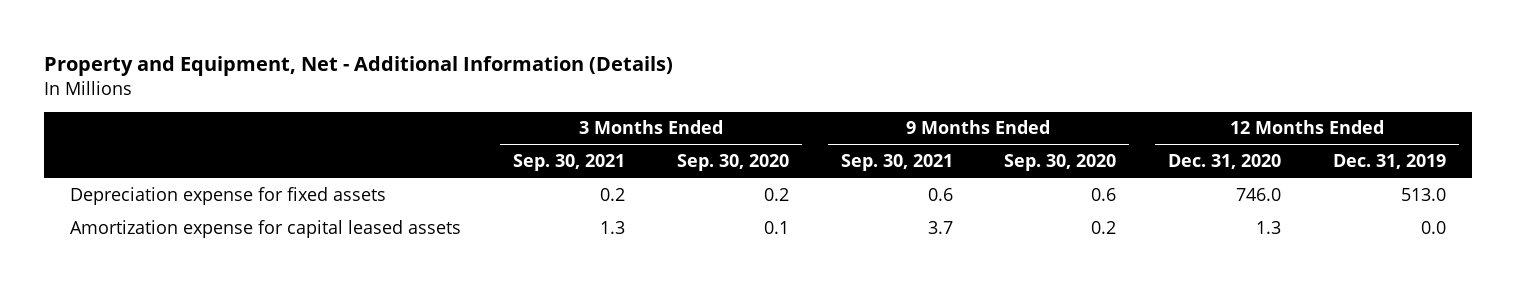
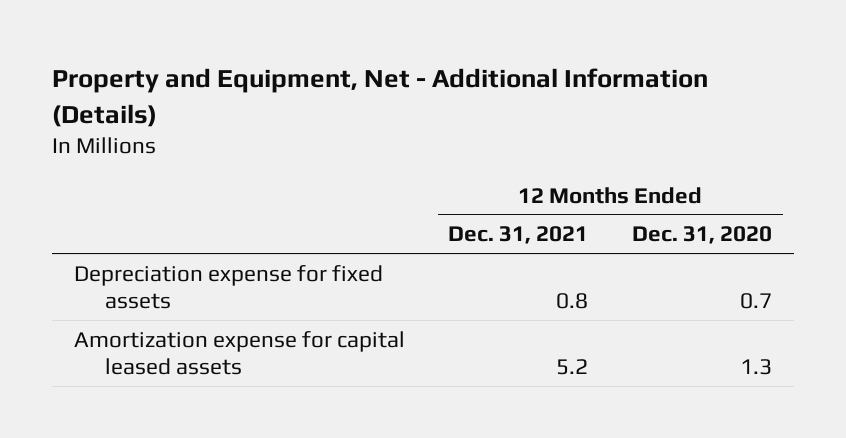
- | 3 Months Ended Sep. 30, 2021 | 3 Months Ended Sep. 30, 2020 | 9 Months Ended Sep. 30, 2021 | 9 Months Ended Sep. 30, 2020 | 12 Months Ended Dec. 31, 2020 | 12 Months Ended Dec. 31, 2019
+ | 12 Months Ended Dec. 31, 2021 | 12 Months Ended Dec. 31, 2020
- Depreciation expense for fixed assets | 0.2 | 0.2 | 0.6 | 0.6 | 746.0 | 513.0
+ Depreciation expense for fixed assets | 0.8 | 0.7

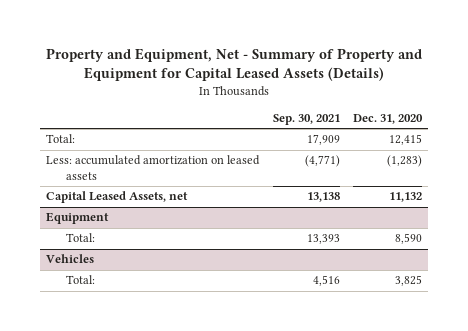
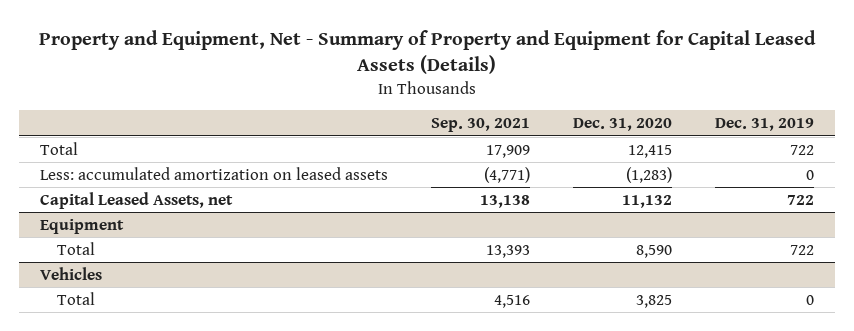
- | Sep. 30, 2021 | Dec. 31, 2020
+ | Sep. 30, 2021 | Dec. 31, 2020 | Dec. 31, 2019
- Total: | 17,909 | 12,415
+ Total | 17,909 | 12,415 | 722
@ Equipment
- Total: | 13,393 | 8,590
+ Total | 13,393 | 8,590 | 722
@ Vehicles
- Total: | 4,516 | 3,825
+ Total | 4,516 | 3,825 | 0

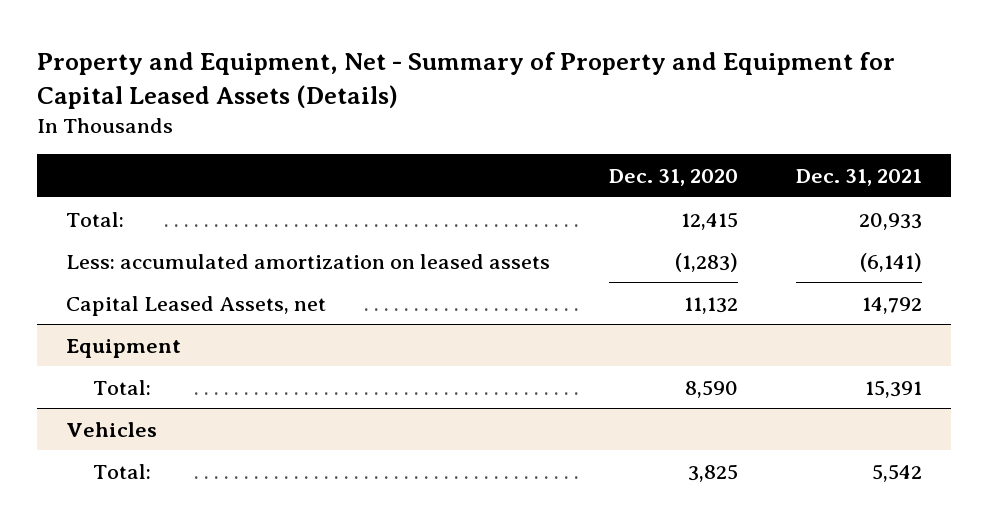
- | Sep. 30, 2021 | Dec. 31, 2020 | Dec. 31, 2019
+ | Dec. 31, 2020 | Dec. 31, 2021
- Total | 17,909 | 12,415 | 722
+ Total: | 12,415 | 20,933
@ Equipment
- Total | 13,393 | 8,590 | 722
+ Total: | 8,590 | 15,391
@ Vehicles
- Total | 4,516 | 3,825 | 0
+ Total: | 3,825 | 5,542

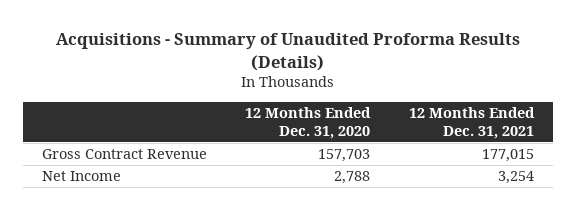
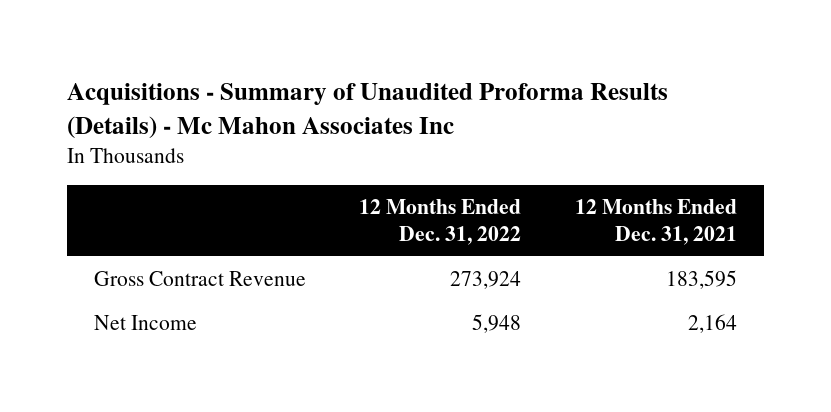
- Acquisitions - Summary of Unaudited Proforma Results (Details)
+ Acquisitions - Summary of Unaudited Proforma Results (Details) - Mc Mahon Associates Inc
- | 12 Months Ended Dec. 31, 2020 | 12 Months Ended Dec. 31, 2021
+ | 12 Months Ended Dec. 31, 2022 | 12 Months Ended Dec. 31, 2021
- Gross Contract Revenue | 157,703 | 177,015
- Net Income | 2,788 | 3,254
+ Gross Contract Revenue | 273,924 | 183,595
+ Net Income | 5,948 | 2,164

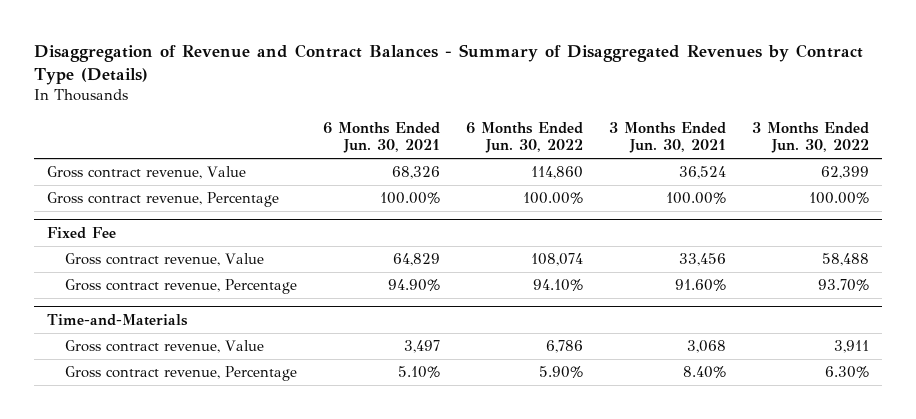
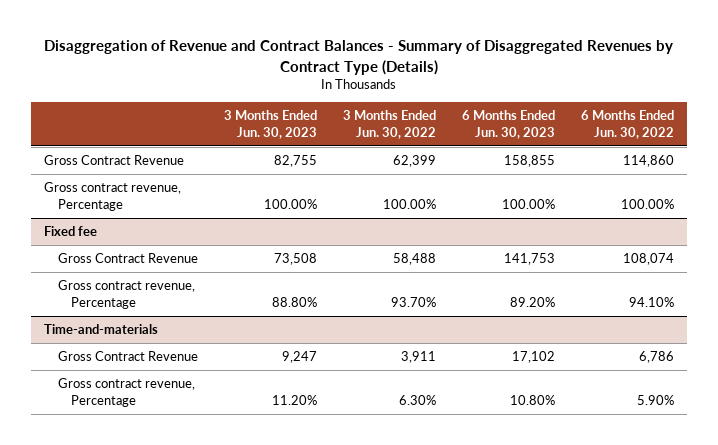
- | 6 Months Ended Jun. 30, 2021 | 6 Months Ended Jun. 30, 2022 | 3 Months Ended Jun. 30, 2021 | 3 Months Ended Jun. 30, 2022
+ | 3 Months Ended Jun. 30, 2023 | 3 Months Ended Jun. 30, 2022 | 6 Months Ended Jun. 30, 2023 | 6 Months Ended Jun. 30, 2022
- Gross contract revenue, Value | 68,326 | 114,860 | 36,524 | 62,399
+ Gross Contract Revenue | 82,755 | 62,399 | 158,855 | 114,860
- Fixed Fee
- Gross contract revenue, Value | 64,829 | 108,074 | 33,456 | 58,488
+ Fixed fee
+ Gross Contract Revenue | 73,508 | 58,488 | 141,753 | 108,074
- Time-and-Materials
- Gross contract revenue, Value | 3,497 | 6,786 | 3,068 | 3,911
+ Time-and-materials
+ Gross Contract Revenue | 9,247 | 3,911 | 17,102 | 6,786

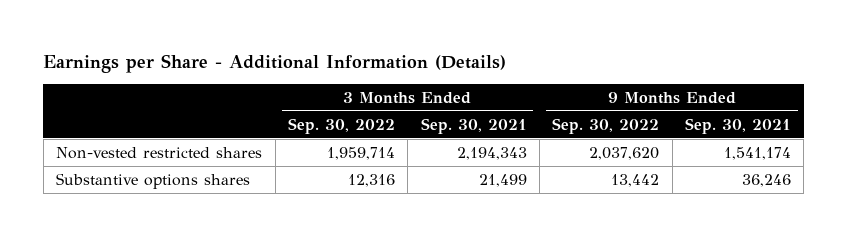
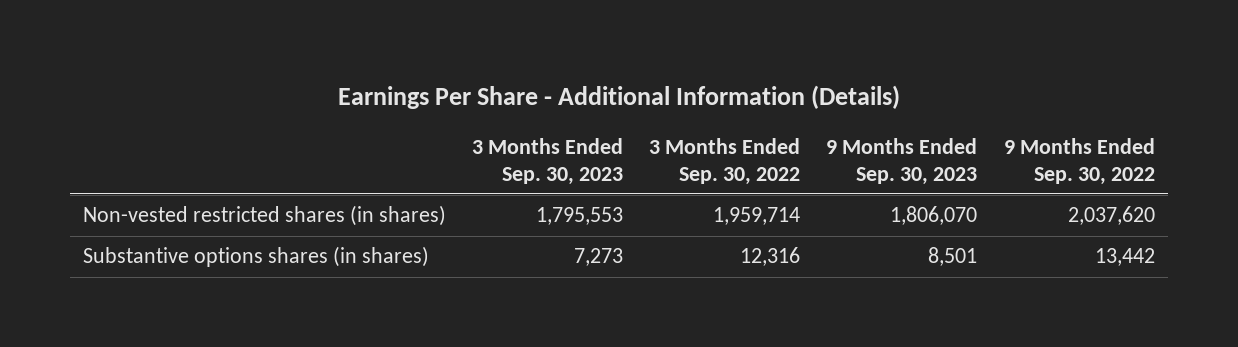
- Earnings per Share - Additional Information (Details)
+ Earnings Per Share - Additional Information (Details)
- | 3 Months Ended Sep. 30, 2022 | 3 Months Ended Sep. 30, 2021 | 9 Months Ended Sep. 30, 2022 | 9 Months Ended Sep. 30, 2021
+ | 3 Months Ended Sep. 30, 2023 | 3 Months Ended Sep. 30, 2022 | 9 Months Ended Sep. 30, 2023 | 9 Months Ended Sep. 30, 2022
- Non-vested restricted shares | 1,959,714 | 2,194,343 | 2,037,620 | 1,541,174
- Substantive options shares | 12,316 | 21,499 | 13,442 | 36,246
+ Non-vested restricted shares (in shares) | 1,795,553 | 1,959,714 | 1,806,070 | 2,037,620
+ Substantive options shares (in shares) | 7,273 | 12,316 | 8,501 | 13,442

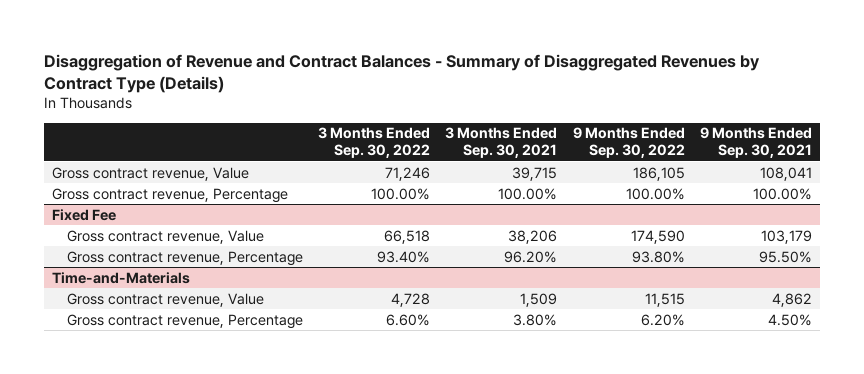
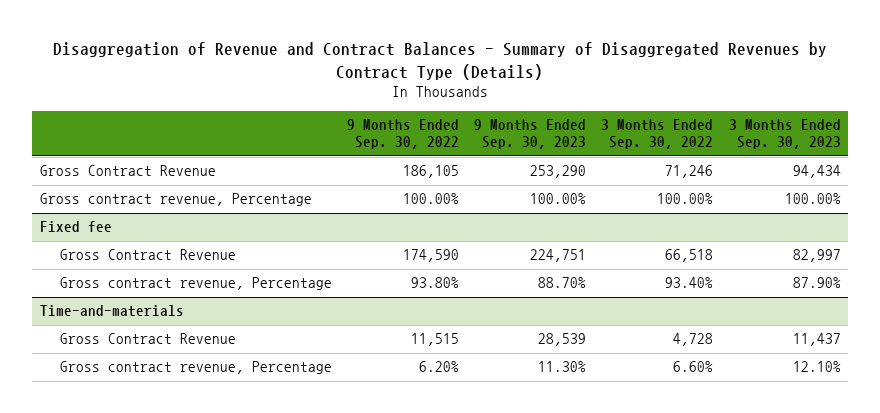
- | 3 Months Ended Sep. 30, 2022 | 3 Months Ended Sep. 30, 2021 | 9 Months Ended Sep. 30, 2022 | 9 Months Ended Sep. 30, 2021
+ | 9 Months Ended Sep. 30, 2022 | 9 Months Ended Sep. 30, 2023 | 3 Months Ended Sep. 30, 2022 | 3 Months Ended Sep. 30, 2023
- Gross contract revenue, Value | 71,246 | 39,715 | 186,105 | 108,041
+ Gross Contract Revenue | 186,105 | 253,290 | 71,246 | 94,434
- Fixed Fee
- Gross contract revenue, Value | 66,518 | 38,206 | 174,590 | 103,179
+ Fixed fee
+ Gross Contract Revenue | 174,590 | 224,751 | 66,518 | 82,997
- Time-and-Materials
- Gross contract revenue, Value | 4,728 | 1,509 | 11,515 | 4,862
+ Time-and-materials
+ Gross Contract Revenue | 11,515 | 28,539 | 4,728 | 11,437

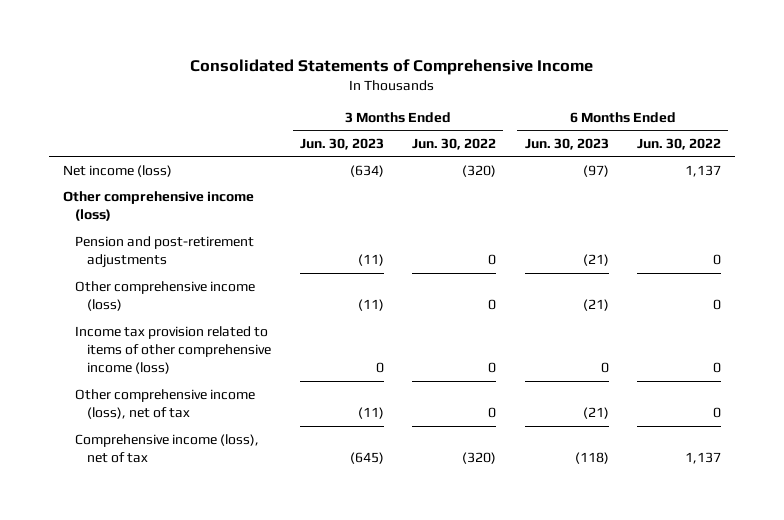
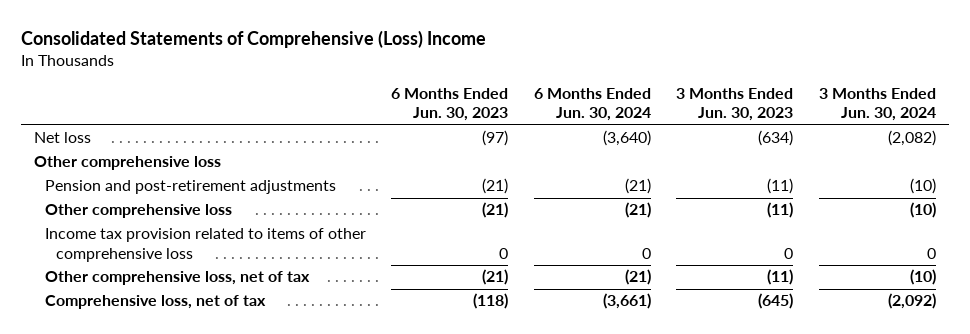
- Consolidated Statements of Comprehensive Income
+ Consolidated Statements of Comprehensive (Loss) Income
- | 3 Months Ended Jun. 30, 2023 | 3 Months Ended Jun. 30, 2022 | 6 Months Ended Jun. 30, 2023 | 6 Months Ended Jun. 30, 2022
+ | 6 Months Ended Jun. 30, 2023 | 6 Months Ended Jun. 30, 2024 | 3 Months Ended Jun. 30, 2023 | 3 Months Ended Jun. 30, 2024
- Net income (loss) | (634) | (320) | (97) | 1,137
- Other comprehensive income (loss)
+ Net loss | (97) | (3,640) | (634) | (2,082)
+ Other comprehensive loss
- Other comprehensive income (loss) | (11) | 0 | (21) | 0
- Income tax provision related to items of other comprehensive income (loss) | 0 | 0 | 0 | 0
- Other comprehensive income (loss), net of tax | (11) | 0 | (21) | 0
- Comprehensive income (loss), net of tax | (645) | (320) | (118) | 1,137
+ Other comprehensive loss | (21) | (21) | (11) | (10)
+ Income tax provision related to items of other comprehensive loss | 0 | 0 | 0 | 0
+ Other comprehensive loss, net of tax | (21) | (21) | (11) | (10)
+ Comprehensive loss, net of tax | (118) | (3,661) | (645) | (2,092)

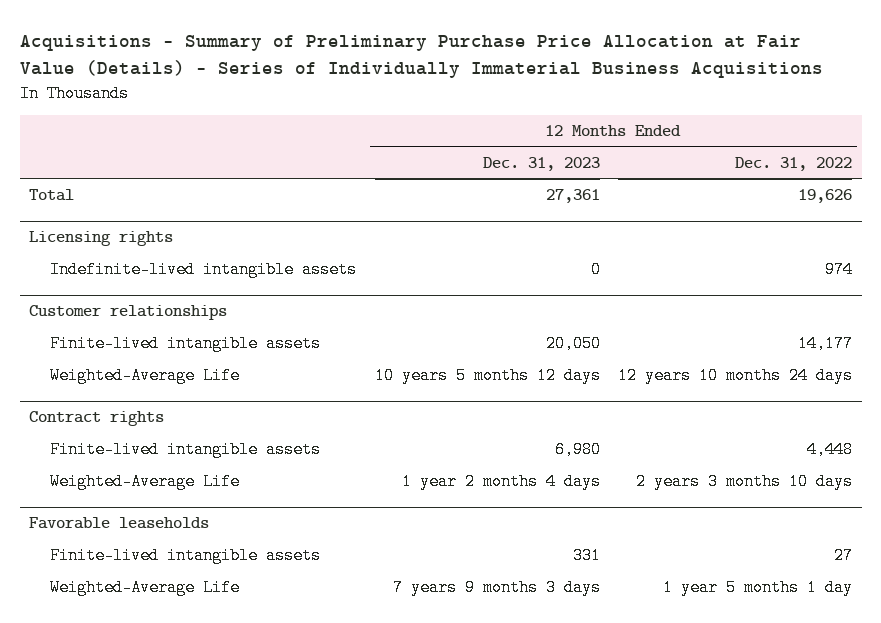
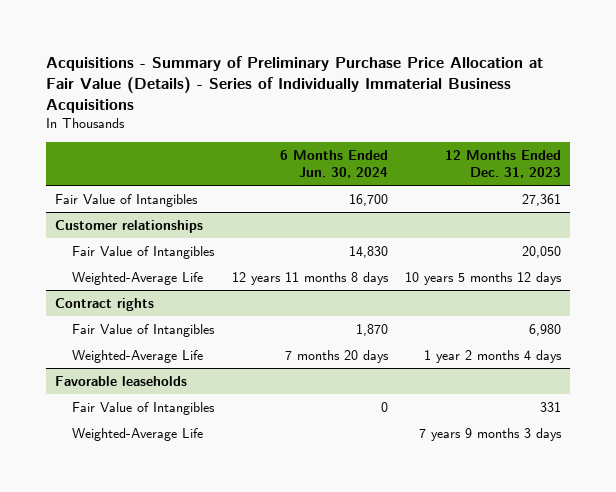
- | 12 Months Ended Dec. 31, 2023 | 12 Months Ended Dec. 31, 2022
+ | 6 Months Ended Jun. 30, 2024 | 12 Months Ended Dec. 31, 2023
- Total | 27,361 | 19,626
- Licensing rights
- Indefinite-lived intangible assets | 0 | 974
+ Fair Value of Intangibles | 16,700 | 27,361
@ Customer relationships
- Finite-lived intangible assets | 20,050 | 14,177
+ Fair Value of Intangibles | 14,830 | 20,050
@ Contract rights
- Finite-lived intangible assets | 6,980 | 4,448
+ Fair Value of Intangibles | 1,870 | 6,980
@ Favorable leaseholds
- Finite-lived intangible assets | 331 | 27
+ Fair Value of Intangibles | 0 | 331

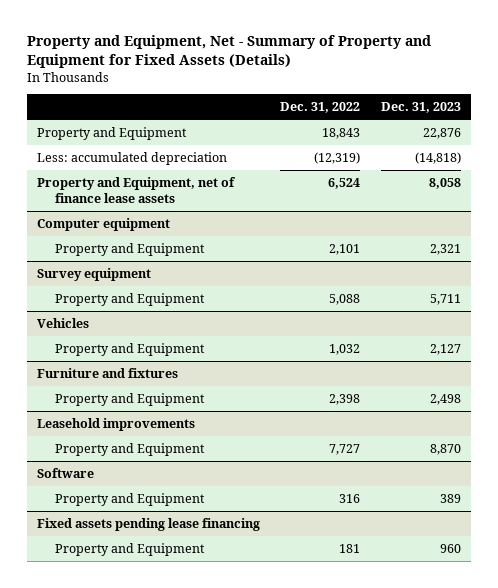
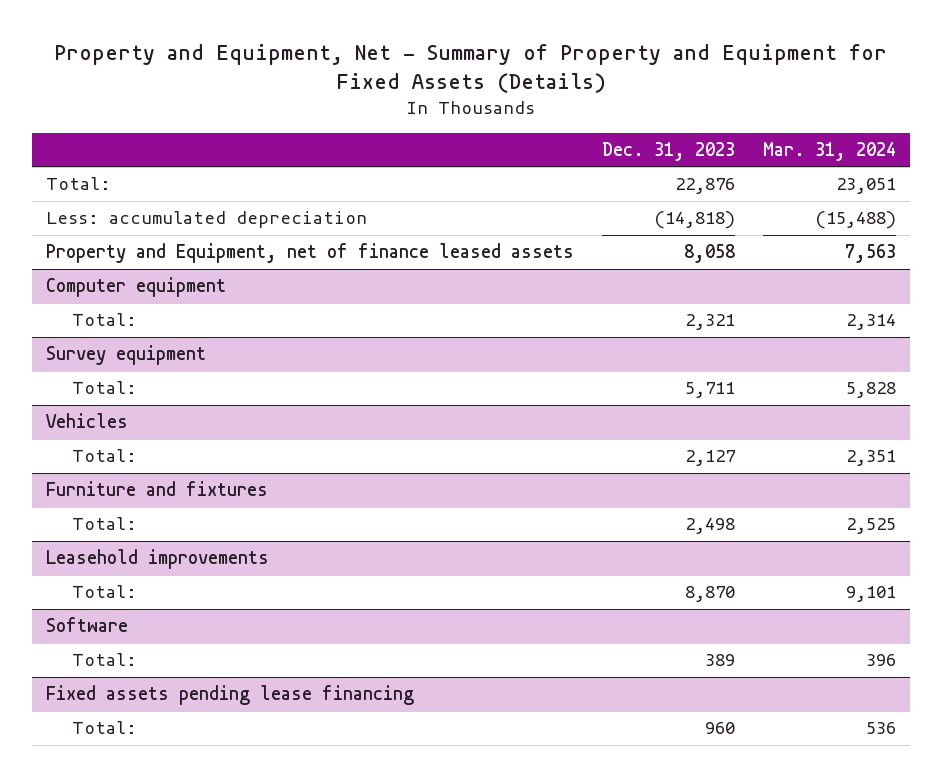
- | Dec. 31, 2022 | Dec. 31, 2023
+ | Dec. 31, 2023 | Mar. 31, 2024
- Property and Equipment | 18,843 | 22,876
+ Total: | 22,876 | 23,051
- Property and Equipment, net of finance lease assets | 6,524 | 8,058
+ Property and Equipment, net of finance leased assets | 8,058 | 7,563
@ Computer equipment
- Property and Equipment | 2,101 | 2,321
+ Total: | 2,321 | 2,314
@ Survey equipment
- Property and Equipment | 5,088 | 5,711
+ Total: | 5,711 | 5,828
@ Vehicles
- Property and Equipment | 1,032 | 2,127
+ Total: | 2,127 | 2,351
@ Furniture and fixtures
- Property and Equipment | 2,398 | 2,498
+ Total: | 2,498 | 2,525
@ Leasehold improvements
- Property and Equipment | 7,727 | 8,870
+ Total: | 8,870 | 9,101
@ Software
- Property and Equipment | 316 | 389
+ Total: | 389 | 396
@ Fixed assets pending lease financing
- Property and Equipment | 181 | 960
+ Total: | 960 | 536

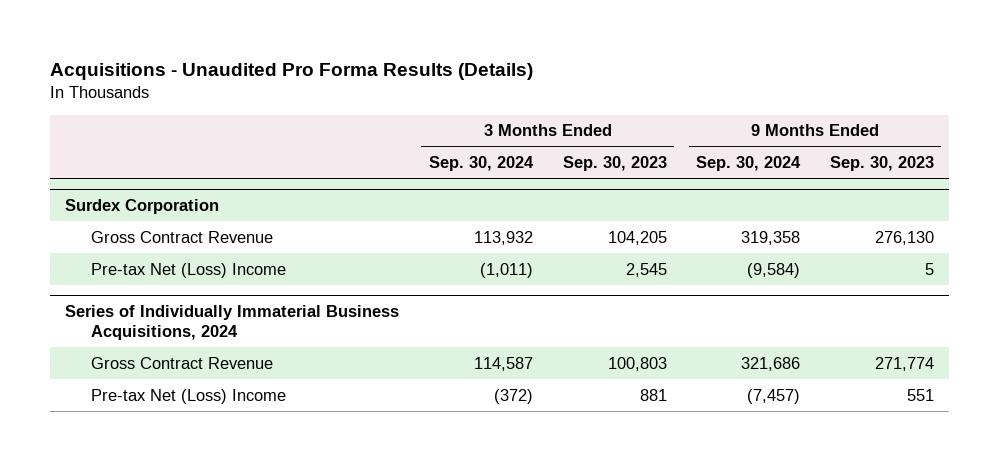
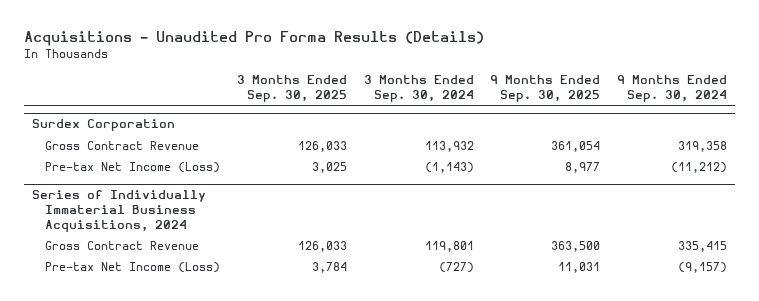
- | 3 Months Ended Sep. 30, 2024 | 3 Months Ended Sep. 30, 2023 | 9 Months Ended Sep. 30, 2024 | 9 Months Ended Sep. 30, 2023
+ | 3 Months Ended Sep. 30, 2025 | 3 Months Ended Sep. 30, 2024 | 9 Months Ended Sep. 30, 2025 | 9 Months Ended Sep. 30, 2024
@ Surdex Corporation
- Pre-tax Net (Loss) Income | (1,011) | 2,545 | (9,584) | 5
+ Pre-tax Net Income (Loss) | 3,025 | (1,143) | 8,977 | (11,212)
@ Series of Individually Immaterial Business Acquisitions, 2024
- Gross Contract Revenue | 114,587 | 100,803 | 321,686 | 271,774
- Pre-tax Net (Loss) Income | (372) | 881 | (7,457) | 551
+ Gross Contract Revenue | 126,033 | 119,801 | 363,500 | 335,415
+ Pre-tax Net Income (Loss) | 3,784 | (727) | 11,031 | (9,157)

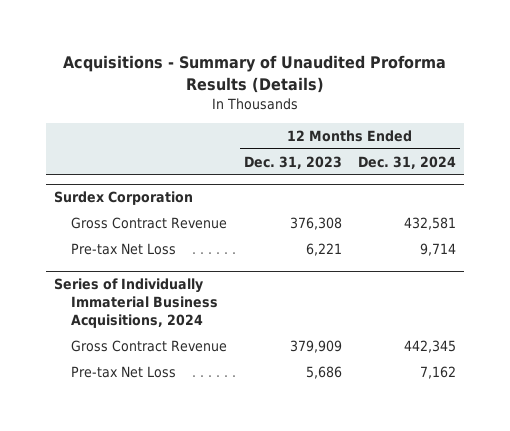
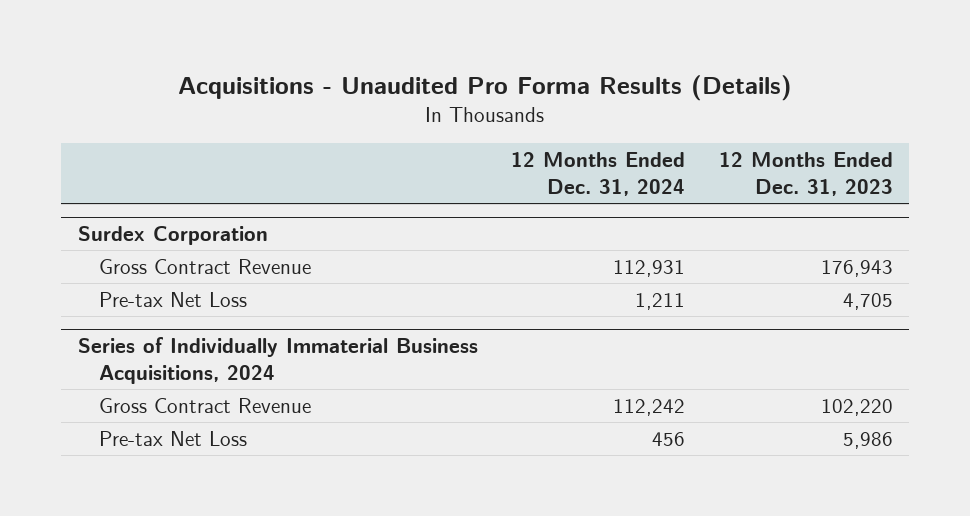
- Acquisitions - Summary of Unaudited Proforma Results (Details)
+ Acquisitions - Unaudited Pro Forma Results (Details)
- | 12 Months Ended Dec. 31, 2023 | 12 Months Ended Dec. 31, 2024
+ | 12 Months Ended Dec. 31, 2024 | 12 Months Ended Dec. 31, 2023
@ Surdex Corporation
- Gross Contract Revenue | 376,308 | 432,581
- Pre-tax Net Loss | 6,221 | 9,714
+ Gross Contract Revenue | 112,931 | 176,943
+ Pre-tax Net Loss | 1,211 | 4,705
@ Series of Individually Immaterial Business Acquisitions, 2024
- Gross Contract Revenue | 379,909 | 442,345
- Pre-tax Net Loss | 5,686 | 7,162
+ Gross Contract Revenue | 112,242 | 102,220
+ Pre-tax Net Loss | 456 | 5,986

